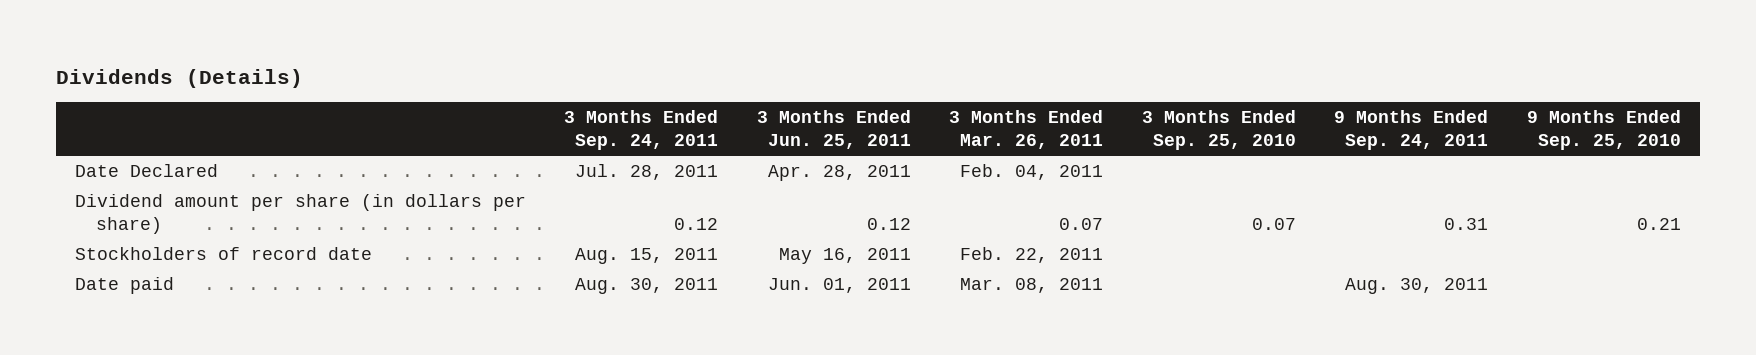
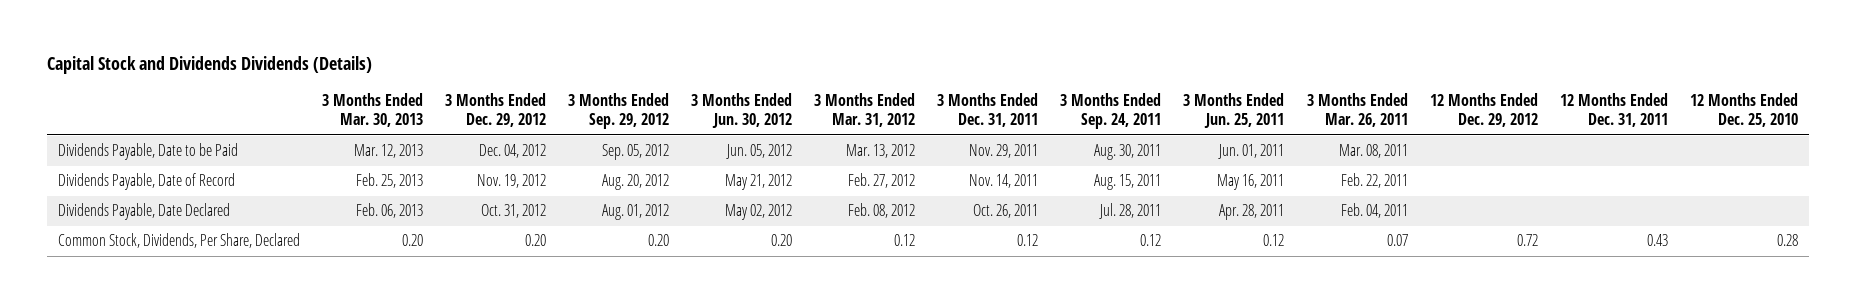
- Dividends (Details)
+ Capital Stock and Dividends Dividends (Details)
- | 3 Months Ended Sep. 24, 2011 | 3 Months Ended Jun. 25, 2011 | 3 Months Ended Mar. 26, 2011 | 3 Months Ended Sep. 25, 2010 | 9 Months Ended Sep. 24, 2011 | 9 Months Ended Sep. 25, 2010
+ | 3 Months Ended Mar. 30, 2013 | 3 Months Ended Dec. 29, 2012 | 3 Months Ended Sep. 29, 2012 | 3 Months Ended Jun. 30, 2012 | 3 Months Ended Mar. 31, 2012 | 3 Months Ended Dec. 31, 2011 | 3 Months Ended Sep. 24, 2011 | 3 Months Ended Jun. 25, 2011 | 3 Months Ended Mar. 26, 2011 | 12 Months Ended Dec. 29, 2012 | 12 Months Ended Dec. 31, 2011 | 12 Months Ended Dec. 25, 2010
- Date Declared | Jul. 28, 2011 | Apr. 28, 2011 | Feb. 04, 2011 | | |
- Dividend amount per share (in dollars per share) | 0.12 | 0.12 | 0.07 | 0.07 | 0.31 | 0.21
- Stockholders of record date | Aug. 15, 2011 | May 16, 2011 | Feb. 22, 2011 | | |
- Date paid | Aug. 30, 2011 | Jun. 01, 2011 | Mar. 08, 2011 | | Aug. 30, 2011 |
+ Dividends Payable, Date to be Paid | Mar. 12, 2013 | Dec. 04, 2012 | Sep. 05, 2012 | Jun. 05, 2012 | Mar. 13, 2012 | Nov. 29, 2011 | Aug. 30, 2011 | Jun. 01, 2011 | Mar. 08, 2011 | | |
+ Dividends Payable, Date of Record | Feb. 25, 2013 | Nov. 19, 2012 | Aug. 20, 2012 | May 21, 2012 | Feb. 27, 2012 | Nov. 14, 2011 | Aug. 15, 2011 | May 16, 2011 | Feb. 22, 2011 | | |
+ Dividends Payable, Date Declared | Feb. 06, 2013 | Oct. 31, 2012 | Aug. 01, 2012 | May 02, 2012 | Feb. 08, 2012 | Oct. 26, 2011 | Jul. 28, 2011 | Apr. 28, 2011 | Feb. 04, 2011 | | |
+ Common Stock, Dividends, Per Share, Declared | 0.20 | 0.20 | 0.20 | 0.20 | 0.12 | 0.12 | 0.12 | 0.12 | 0.07 | 0.72 | 0.43 | 0.28

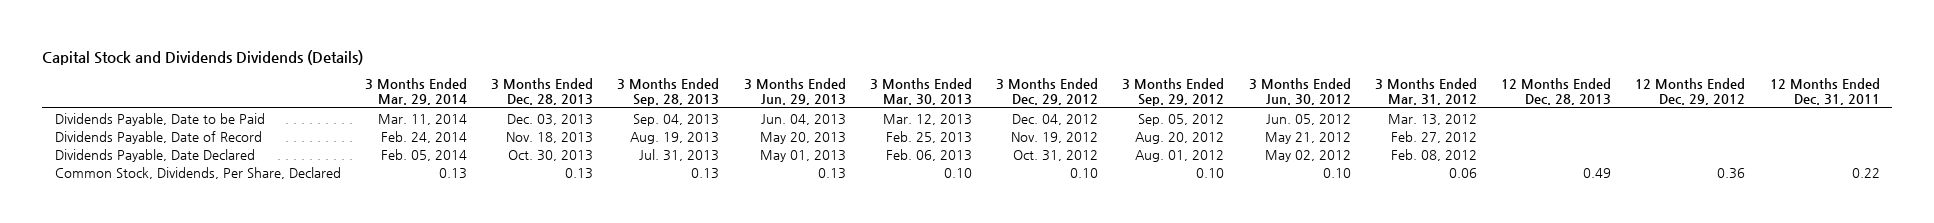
- | 3 Months Ended Mar. 30, 2013 | 3 Months Ended Dec. 29, 2012 | 3 Months Ended Sep. 29, 2012 | 3 Months Ended Jun. 30, 2012 | 3 Months Ended Mar. 31, 2012 | 3 Months Ended Dec. 31, 2011 | 3 Months Ended Sep. 24, 2011 | 3 Months Ended Jun. 25, 2011 | 3 Months Ended Mar. 26, 2011 | 12 Months Ended Dec. 29, 2012 | 12 Months Ended Dec. 31, 2011 | 12 Months Ended Dec. 25, 2010
+ | 3 Months Ended Mar. 29, 2014 | 3 Months Ended Dec. 28, 2013 | 3 Months Ended Sep. 28, 2013 | 3 Months Ended Jun. 29, 2013 | 3 Months Ended Mar. 30, 2013 | 3 Months Ended Dec. 29, 2012 | 3 Months Ended Sep. 29, 2012 | 3 Months Ended Jun. 30, 2012 | 3 Months Ended Mar. 31, 2012 | 12 Months Ended Dec. 28, 2013 | 12 Months Ended Dec. 29, 2012 | 12 Months Ended Dec. 31, 2011
- Common Stock, Dividends, Per Share, Declared | 0.20 | 0.20 | 0.20 | 0.20 | 0.12 | 0.12 | 0.12 | 0.12 | 0.07 | 0.72 | 0.43 | 0.28
+ Common Stock, Dividends, Per Share, Declared | 0.13 | 0.13 | 0.13 | 0.13 | 0.10 | 0.10 | 0.10 | 0.10 | 0.06 | 0.49 | 0.36 | 0.22

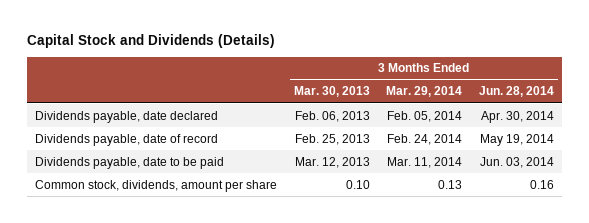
- Capital Stock and Dividends Dividends (Details)
+ Capital Stock and Dividends (Details)
- | 3 Months Ended Mar. 29, 2014 | 3 Months Ended Dec. 28, 2013 | 3 Months Ended Sep. 28, 2013 | 3 Months Ended Jun. 29, 2013 | 3 Months Ended Mar. 30, 2013 | 3 Months Ended Dec. 29, 2012 | 3 Months Ended Sep. 29, 2012 | 3 Months Ended Jun. 30, 2012 | 3 Months Ended Mar. 31, 2012 | 12 Months Ended Dec. 28, 2013 | 12 Months Ended Dec. 29, 2012 | 12 Months Ended Dec. 31, 2011
+ | 3 Months Ended Mar. 30, 2013 | 3 Months Ended Mar. 29, 2014 | 3 Months Ended Jun. 28, 2014
- Dividends Payable, Date to be Paid | Mar. 11, 2014 | Dec. 03, 2013 | Sep. 04, 2013 | Jun. 04, 2013 | Mar. 12, 2013 | Dec. 04, 2012 | Sep. 05, 2012 | Jun. 05, 2012 | Mar. 13, 2012 | | |
- Dividends Payable, Date of Record | Feb. 24, 2014 | Nov. 18, 2013 | Aug. 19, 2013 | May 20, 2013 | Feb. 25, 2013 | Nov. 19, 2012 | Aug. 20, 2012 | May 21, 2012 | Feb. 27, 2012 | | |
- Dividends Payable, Date Declared | Feb. 05, 2014 | Oct. 30, 2013 | Jul. 31, 2013 | May 01, 2013 | Feb. 06, 2013 | Oct. 31, 2012 | Aug. 01, 2012 | May 02, 2012 | Feb. 08, 2012 | | |
- Common Stock, Dividends, Per Share, Declared | 0.13 | 0.13 | 0.13 | 0.13 | 0.10 | 0.10 | 0.10 | 0.10 | 0.06 | 0.49 | 0.36 | 0.22
+ Dividends payable, date declared | Feb. 06, 2013 | Feb. 05, 2014 | Apr. 30, 2014
+ Dividends payable, date of record | Feb. 25, 2013 | Feb. 24, 2014 | May 19, 2014
+ Dividends payable, date to be paid | Mar. 12, 2013 | Mar. 11, 2014 | Jun. 03, 2014
+ Common stock, dividends, amount per share | 0.10 | 0.13 | 0.16

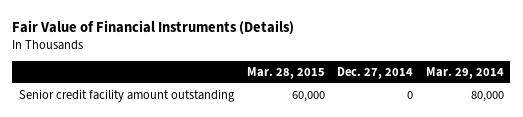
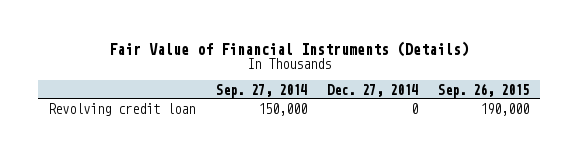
- | Mar. 28, 2015 | Dec. 27, 2014 | Mar. 29, 2014
+ | Sep. 27, 2014 | Dec. 27, 2014 | Sep. 26, 2015
- Senior credit facility amount outstanding | 60,000 | 0 | 80,000
+ Revolving credit loan | 150,000 | 0 | 190,000

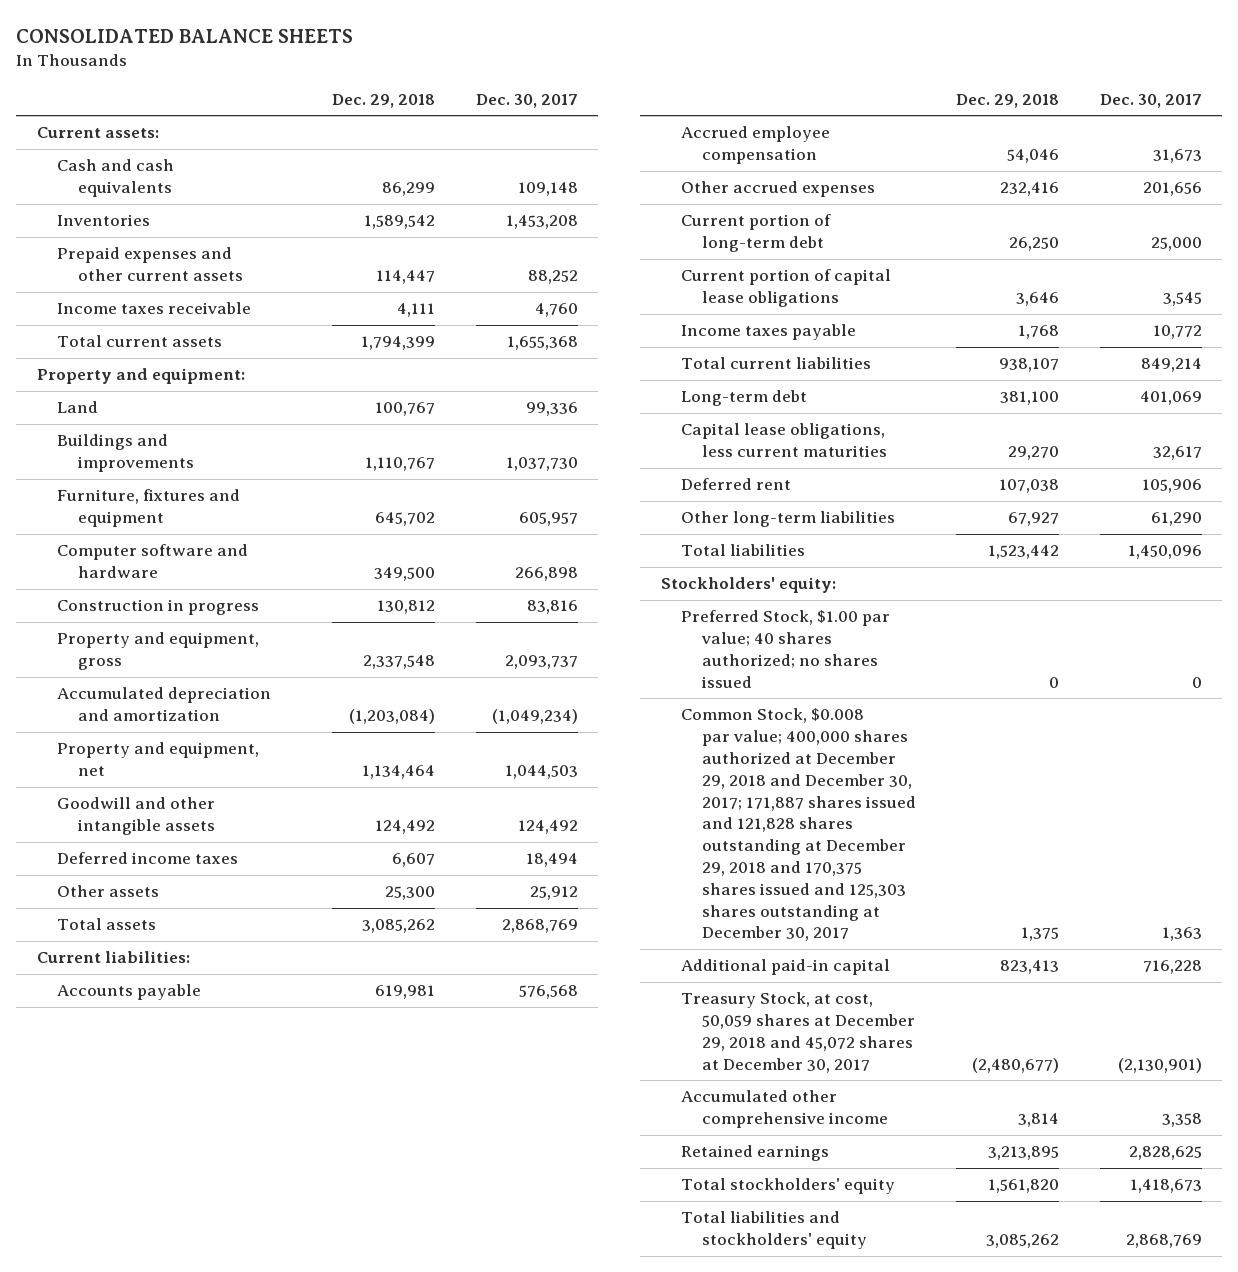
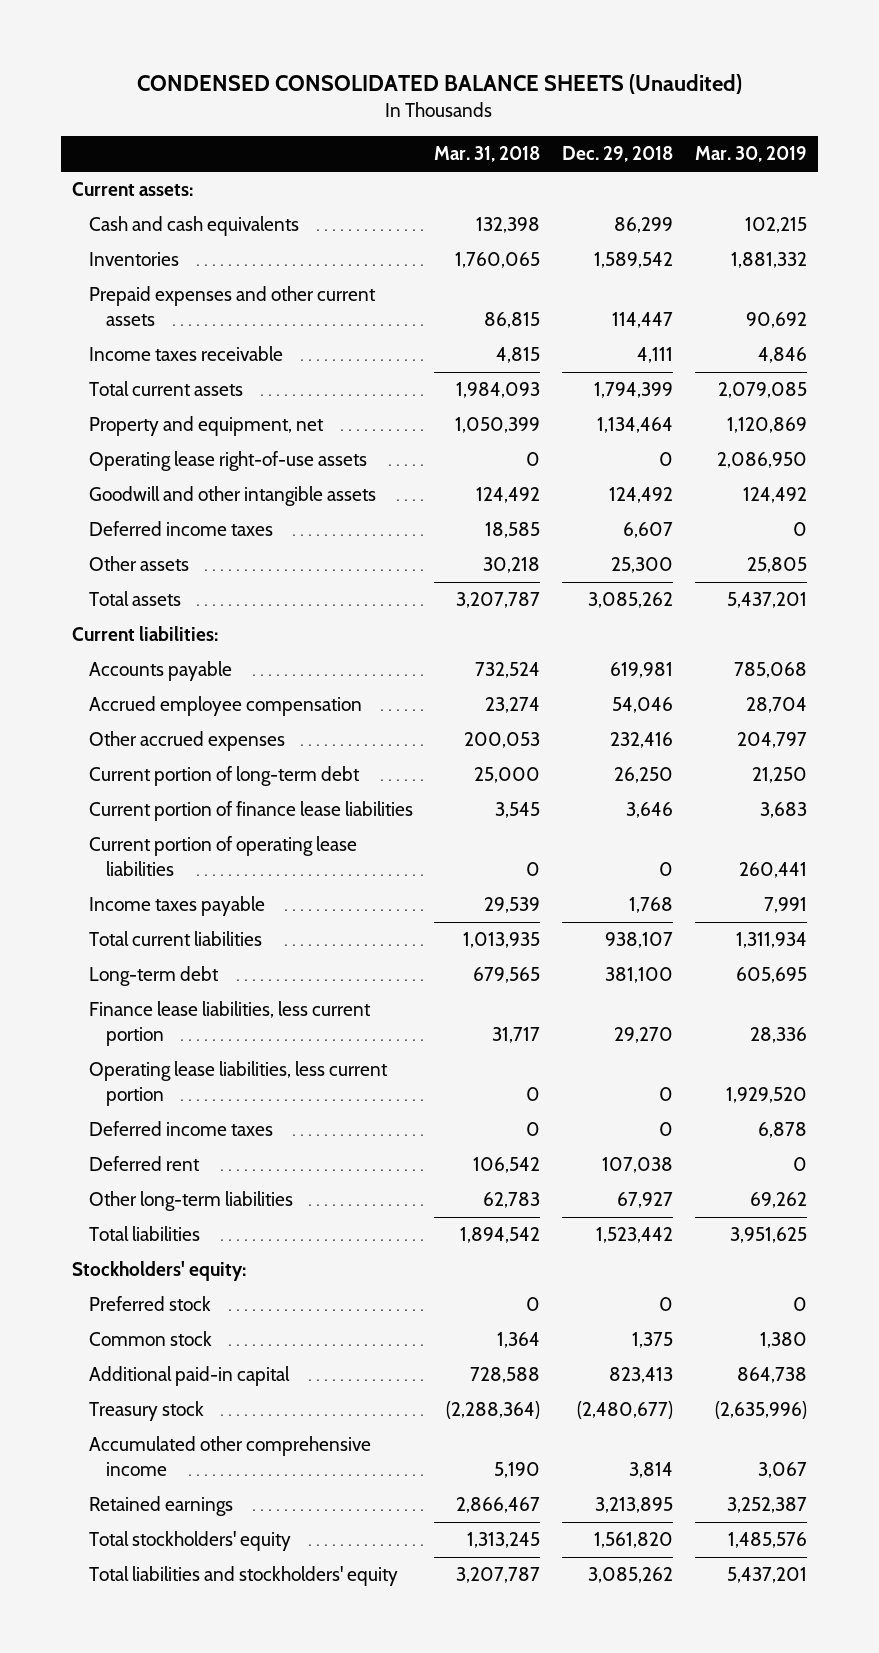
- CONSOLIDATED BALANCE SHEETS
+ CONDENSED CONSOLIDATED BALANCE SHEETS (Unaudited)
- | Dec. 29, 2018 | Dec. 30, 2017
+ | Mar. 31, 2018 | Dec. 29, 2018 | Mar. 30, 2019
- Property and equipment:
- Land | 100,767 | 99,336
- Buildings and improvements | 1,110,767 | 1,037,730
- Furniture, fixtures and equipment | 645,702 | 605,957
- Computer software and hardware | 349,500 | 266,898
- Construction in progress | 130,812 | 83,816
- Property and equipment, gross | 2,337,548 | 2,093,737
- Accumulated depreciation and amortization | (1,203,084) | (1,049,234)
+ Operating lease right-of-use assets | 0 | 0 | 2,086,950
- Current portion of capital lease obligations | 3,646 | 3,545
+ Current portion of finance lease liabilities | 3,545 | 3,646 | 3,683
+ Current portion of operating lease liabilities | 0 | 0 | 260,441
- Capital lease obligations, less current maturities | 29,270 | 32,617
+ Finance lease liabilities, less current portion | 31,717 | 29,270 | 28,336
+ Operating lease liabilities, less current portion | 0 | 0 | 1,929,520
+ Deferred income taxes | 0 | 0 | 6,878
- Preferred Stock, $1.00 par value; 40 shares authorized; no shares issued | 0 | 0
- Common Stock, $0.008 par value; 400,000 shares authorized at December 29, 2018 and December 30, 2017; 171,887 shares issued and 121,828 shares outstanding at December 29, 2018 and 170,375 shares issued and 125,303 shares outstanding at December 30, 2017 | 1,375 | 1,363
+ Preferred stock | 0 | 0 | 0
+ Common stock | 1,364 | 1,375 | 1,380
- Treasury Stock, at cost, 50,059 shares at December 29, 2018 and 45,072 shares at December 30, 2017 | (2,480,677) | (2,130,901)
+ Treasury stock | (2,288,364) | (2,480,677) | (2,635,996)

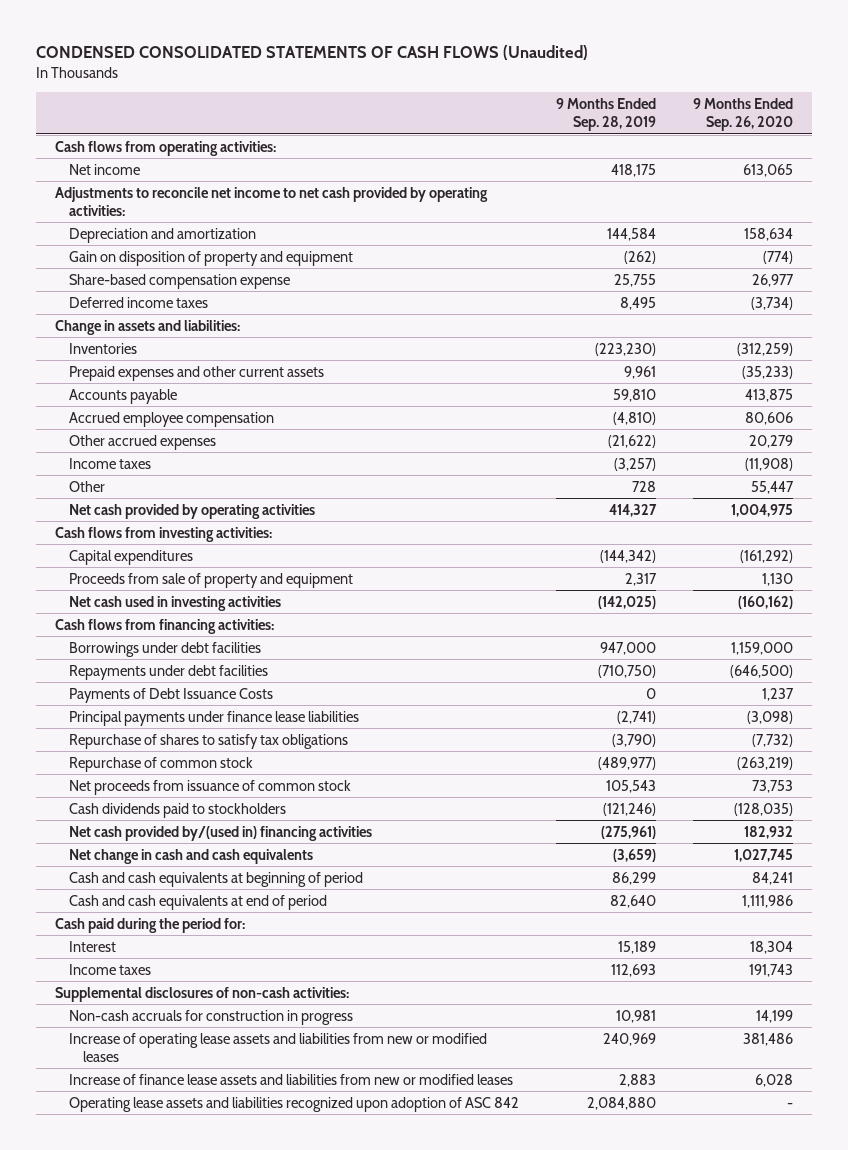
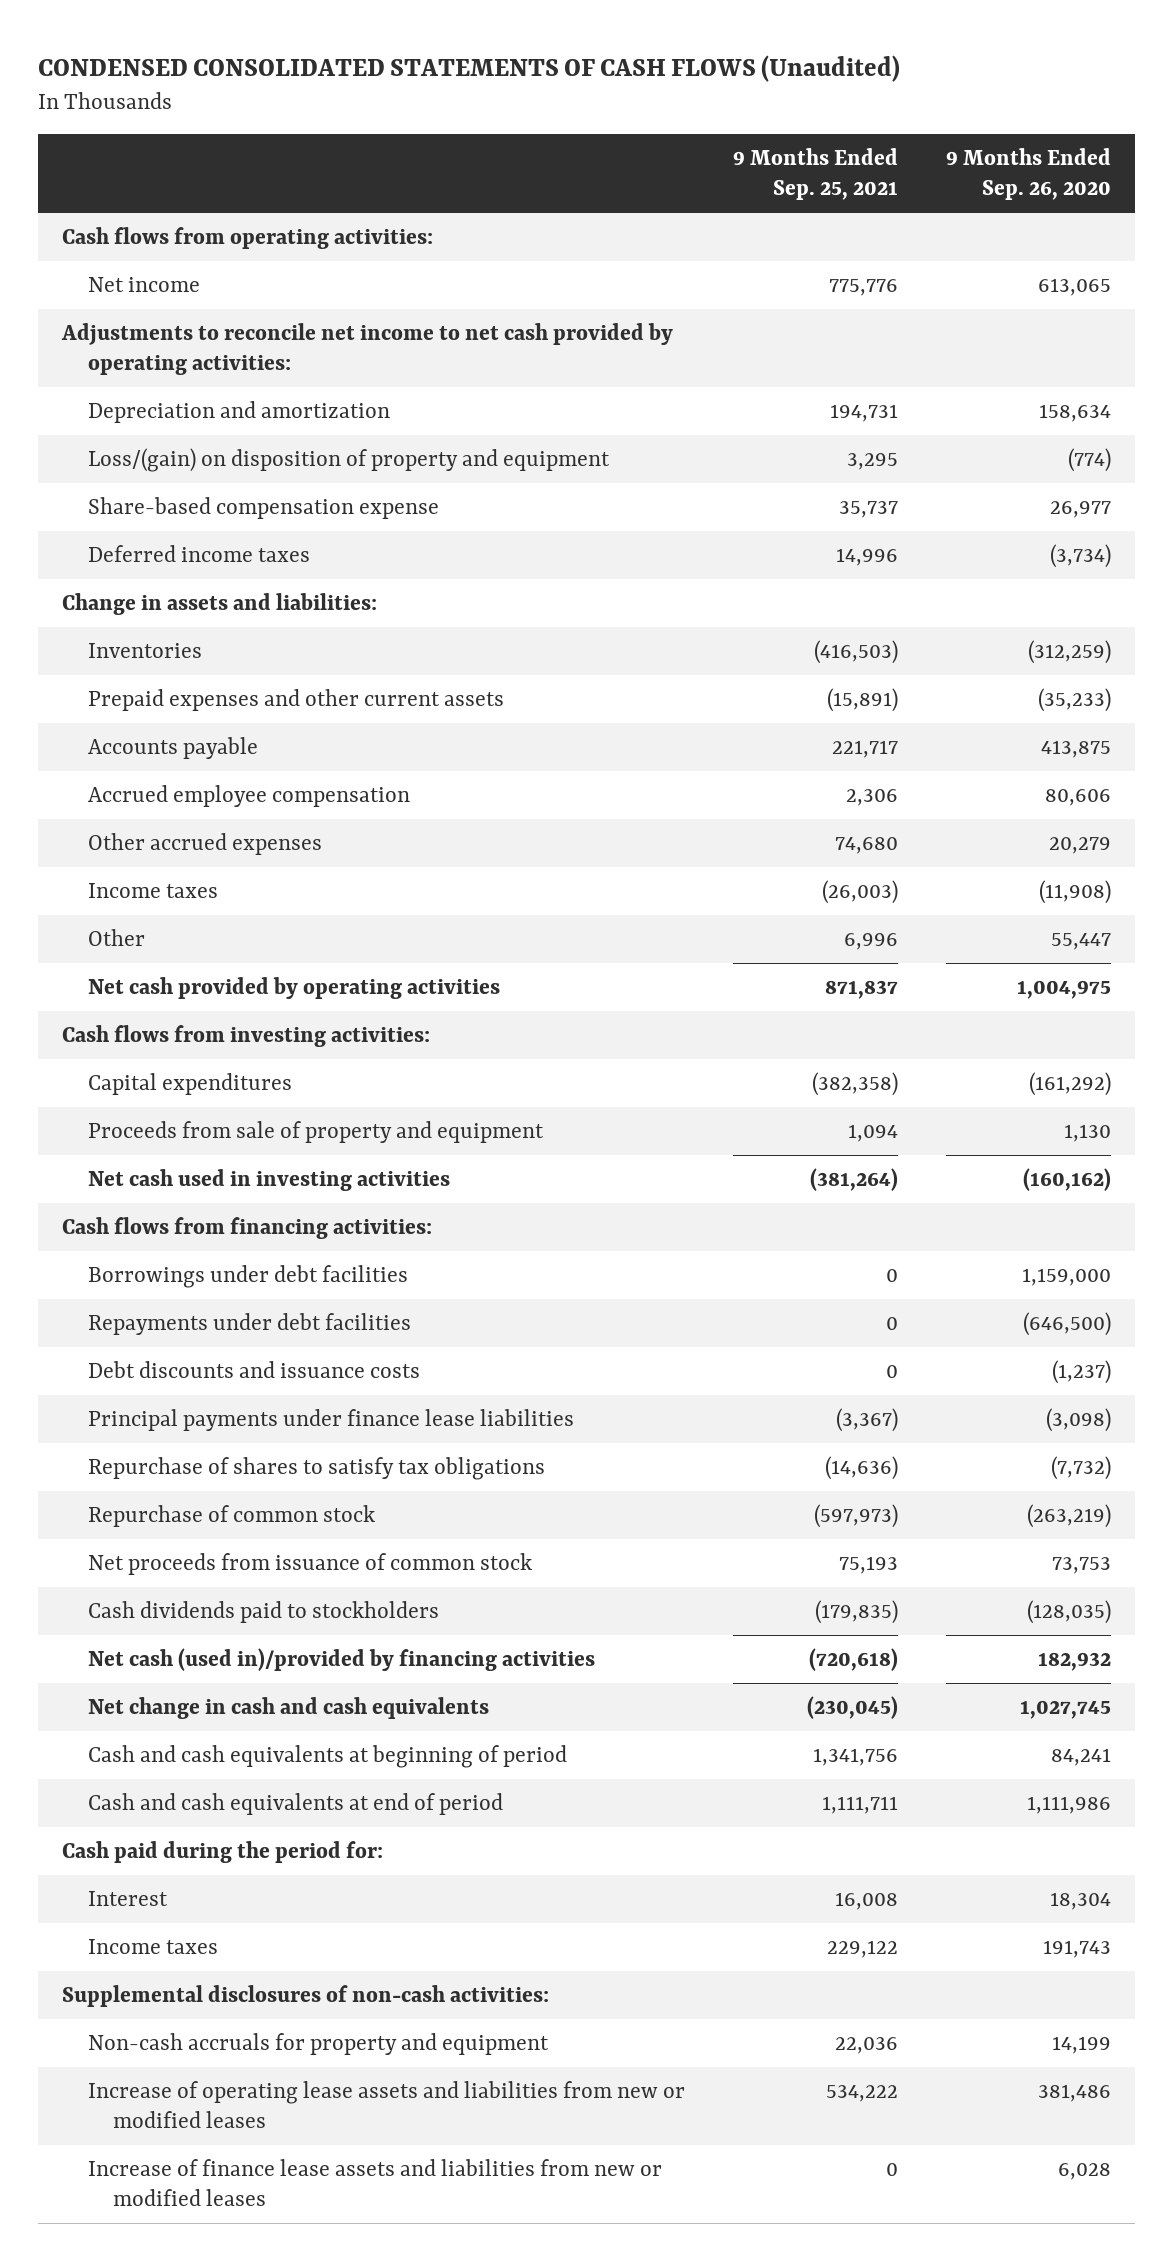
- | 9 Months Ended Sep. 28, 2019 | 9 Months Ended Sep. 26, 2020
+ | 9 Months Ended Sep. 25, 2021 | 9 Months Ended Sep. 26, 2020
- Gain on disposition of property and equipment | (262) | (774)
+ Loss/(gain) on disposition of property and equipment | 3,295 | (774)
- Payments of Debt Issuance Costs | 0 | 1,237
+ Debt discounts and issuance costs | 0 | (1,237)
- Net cash provided by/(used in) financing activities | (275,961) | 182,932
+ Net cash (used in)/provided by financing activities | (720,618) | 182,932
- Non-cash accruals for construction in progress | 10,981 | 14,199
+ Non-cash accruals for property and equipment | 22,036 | 14,199
- Operating lease assets and liabilities recognized upon adoption of ASC 842 | 2,084,880 | -

